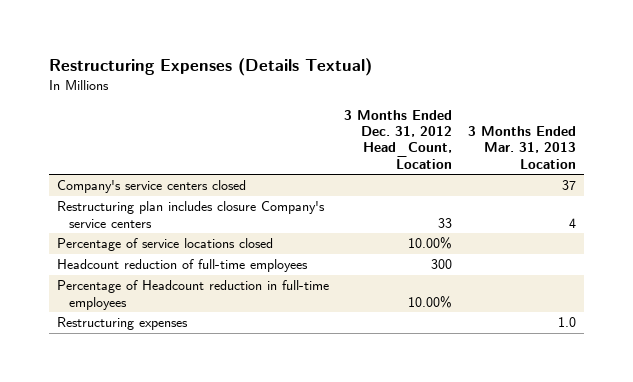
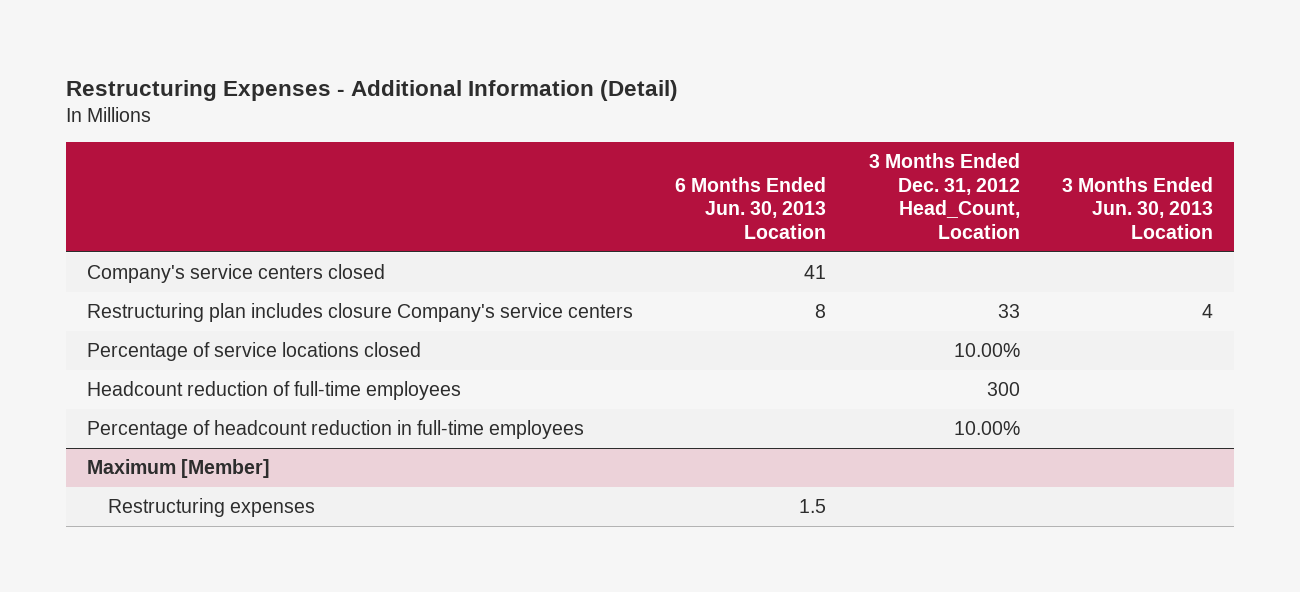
- Restructuring Expenses (Details Textual)
+ Restructuring Expenses - Additional Information (Detail)
- | 3 Months Ended Dec. 31, 2012 Head_Count, Location | 3 Months Ended Mar. 31, 2013 Location
+ | 6 Months Ended Jun. 30, 2013 Location | 3 Months Ended Dec. 31, 2012 Head_Count, Location | 3 Months Ended Jun. 30, 2013 Location
- Percentage of Headcount reduction in full-time employees | 10.00% |
+ Percentage of headcount reduction in full-time employees | | 10.00% |
+ Maximum [Member]

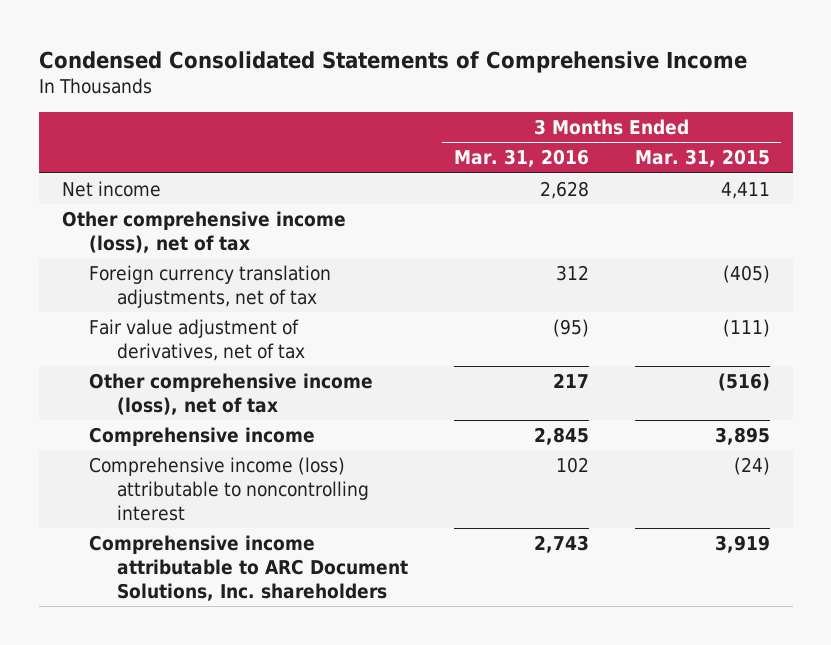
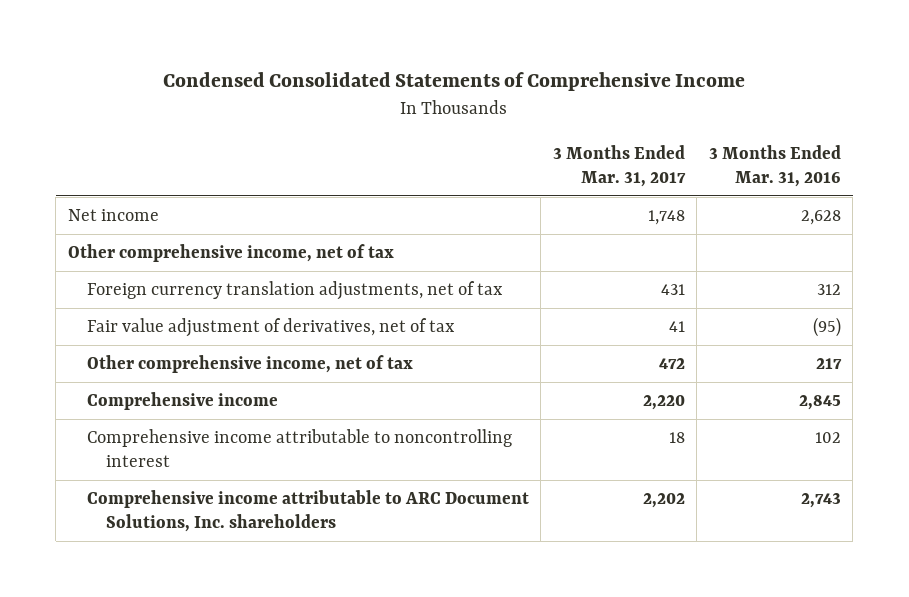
- | 3 Months Ended Mar. 31, 2016 | 3 Months Ended Mar. 31, 2015
+ | 3 Months Ended Mar. 31, 2017 | 3 Months Ended Mar. 31, 2016
- Other comprehensive income (loss), net of tax
+ Other comprehensive income, net of tax
- Other comprehensive income (loss), net of tax | 217 | (516)
+ Other comprehensive income, net of tax | 472 | 217
- Comprehensive income (loss) attributable to noncontrolling interest | 102 | (24)
+ Comprehensive income attributable to noncontrolling interest | 18 | 102

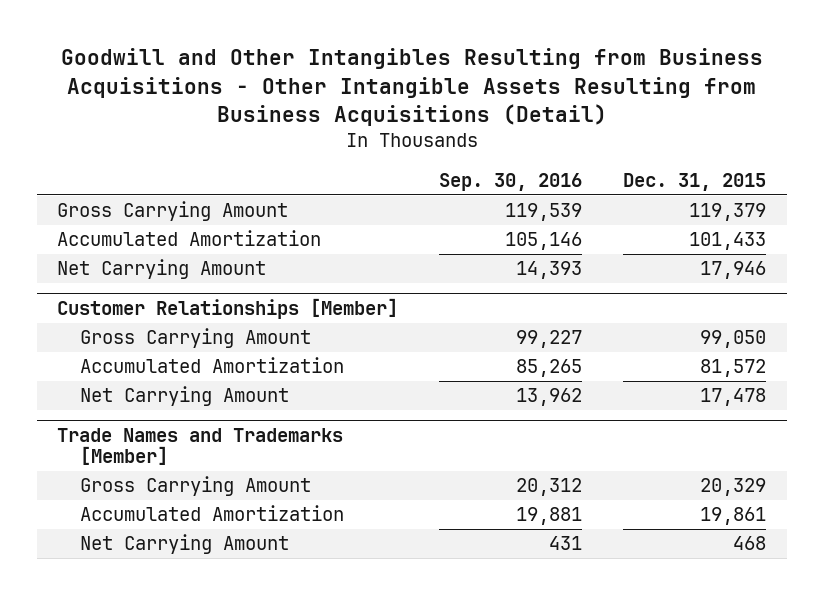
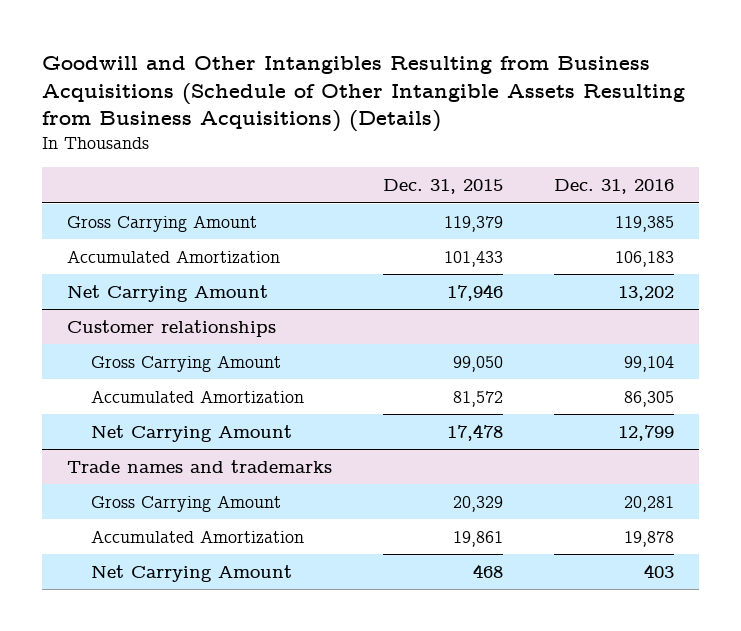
- Goodwill and Other Intangibles Resulting from Business Acquisitions - Other Intangible Assets Resulting from Business Acquisitions (Detail)
+ Goodwill and Other Intangibles Resulting from Business Acquisitions (Schedule of Other Intangible Assets Resulting from Business Acquisitions) (Details)
- | Sep. 30, 2016 | Dec. 31, 2015
+ | Dec. 31, 2015 | Dec. 31, 2016
- Customer Relationships [Member]
+ Customer relationships
- Trade Names and Trademarks [Member]
+ Trade names and trademarks

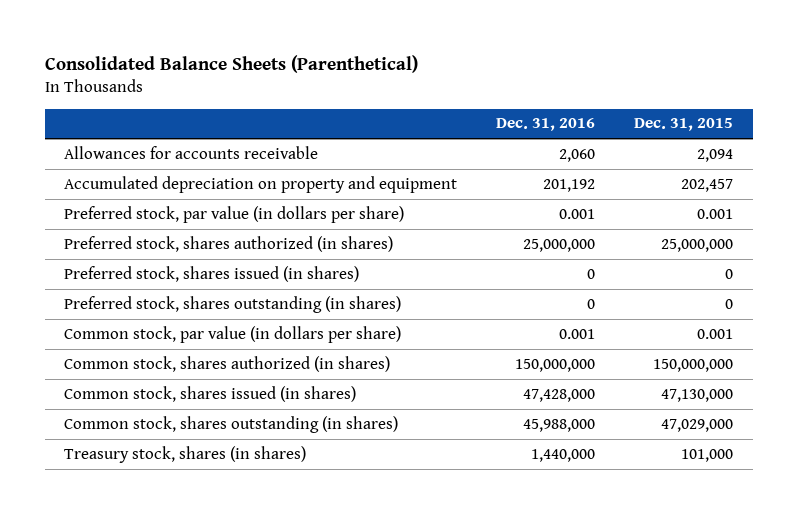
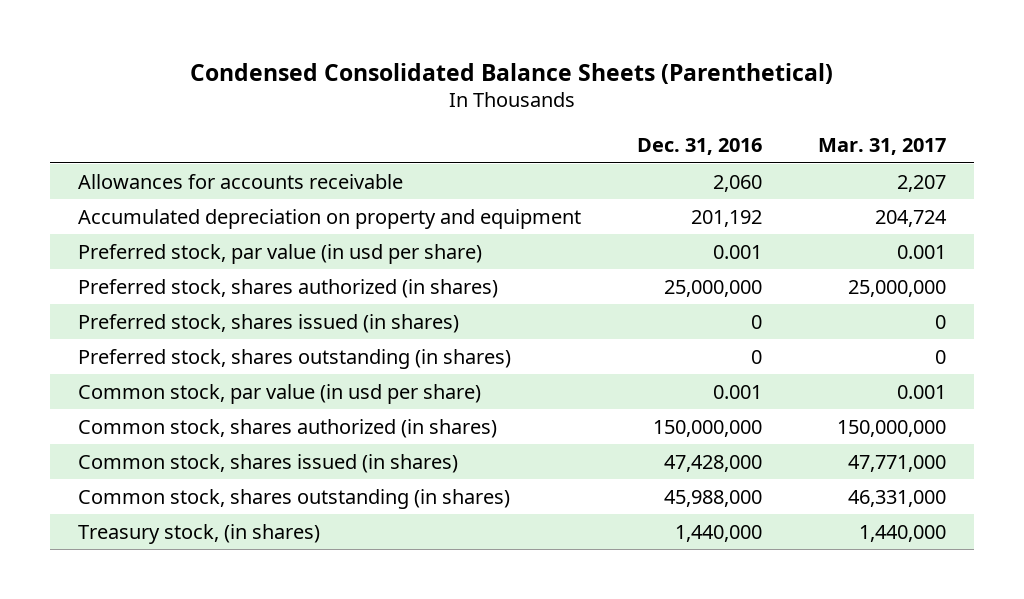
- Consolidated Balance Sheets (Parenthetical)
+ Condensed Consolidated Balance Sheets (Parenthetical)
- | Dec. 31, 2016 | Dec. 31, 2015
+ | Dec. 31, 2016 | Mar. 31, 2017
- Preferred stock, par value (in dollars per share) | 0.001 | 0.001
+ Preferred stock, par value (in usd per share) | 0.001 | 0.001
- Common stock, par value (in dollars per share) | 0.001 | 0.001
+ Common stock, par value (in usd per share) | 0.001 | 0.001
- Treasury stock, shares (in shares) | 1,440,000 | 101,000
+ Treasury stock, (in shares) | 1,440,000 | 1,440,000

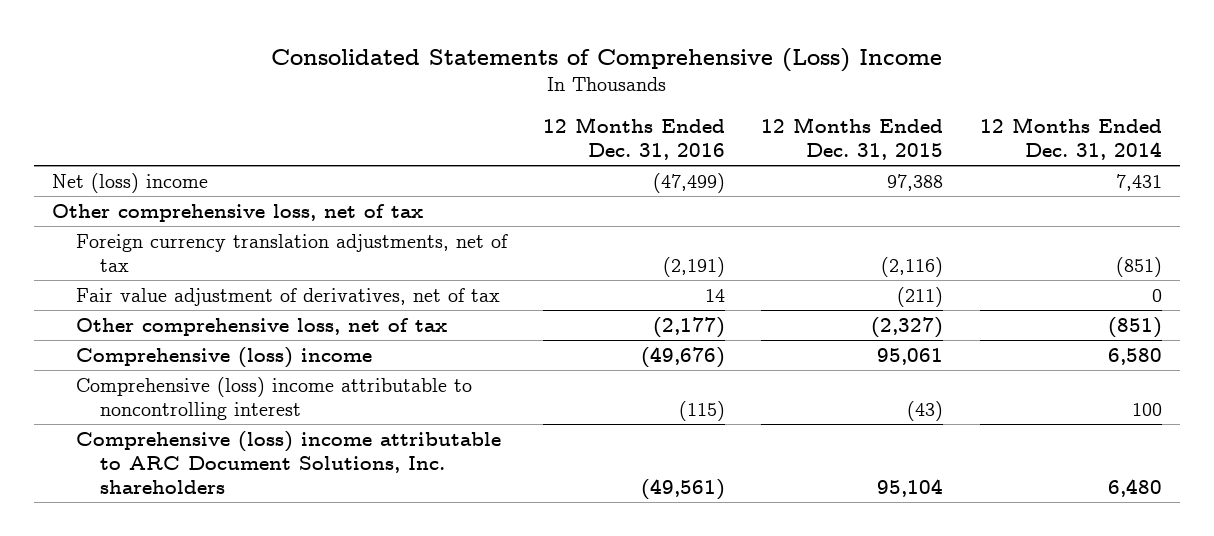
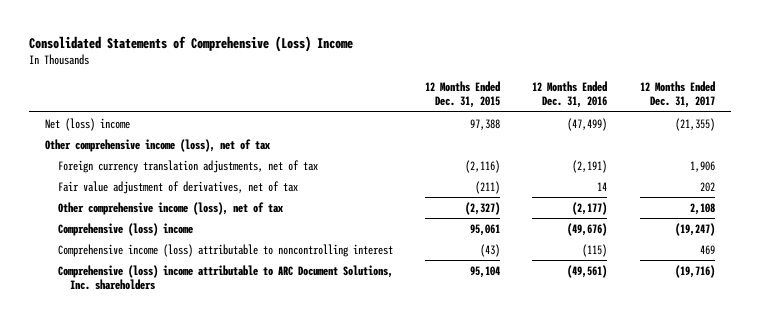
- | 12 Months Ended Dec. 31, 2016 | 12 Months Ended Dec. 31, 2015 | 12 Months Ended Dec. 31, 2014
+ | 12 Months Ended Dec. 31, 2015 | 12 Months Ended Dec. 31, 2016 | 12 Months Ended Dec. 31, 2017
- Other comprehensive loss, net of tax
+ Other comprehensive income (loss), net of tax
- Other comprehensive loss, net of tax | (2,177) | (2,327) | (851)
+ Other comprehensive income (loss), net of tax | (2,327) | (2,177) | 2,108
- Comprehensive (loss) income attributable to noncontrolling interest | (115) | (43) | 100
+ Comprehensive income (loss) attributable to noncontrolling interest | (43) | (115) | 469

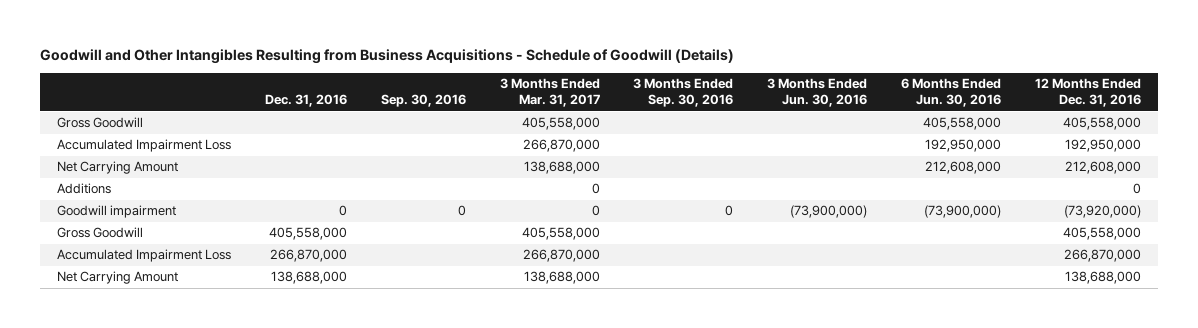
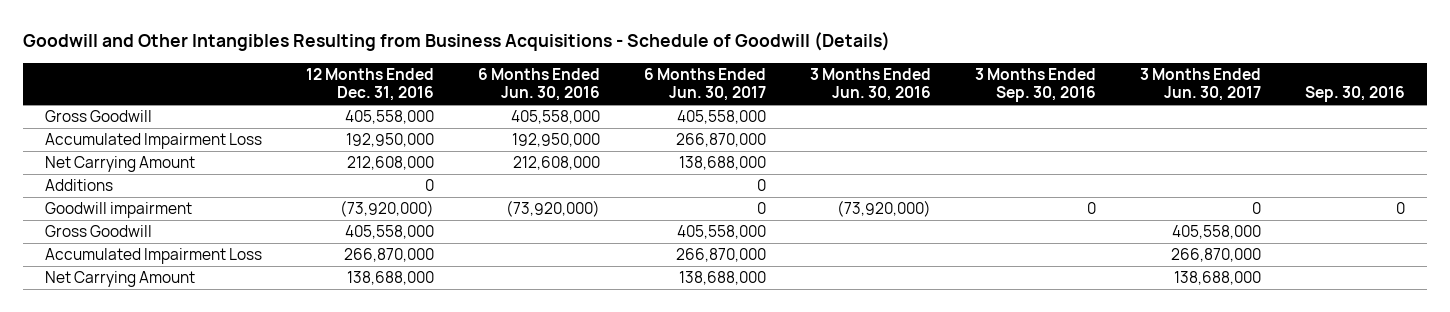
- | Dec. 31, 2016 | Sep. 30, 2016 | 3 Months Ended Mar. 31, 2017 | 3 Months Ended Sep. 30, 2016 | 3 Months Ended Jun. 30, 2016 | 6 Months Ended Jun. 30, 2016 | 12 Months Ended Dec. 31, 2016
+ | 12 Months Ended Dec. 31, 2016 | 6 Months Ended Jun. 30, 2016 | 6 Months Ended Jun. 30, 2017 | 3 Months Ended Jun. 30, 2016 | 3 Months Ended Sep. 30, 2016 | 3 Months Ended Jun. 30, 2017 | Sep. 30, 2016
- Goodwill impairment | 0 | 0 | 0 | 0 | (73,900,000) | (73,900,000) | (73,920,000)
+ Goodwill impairment | (73,920,000) | (73,920,000) | 0 | (73,920,000) | 0 | 0 | 0

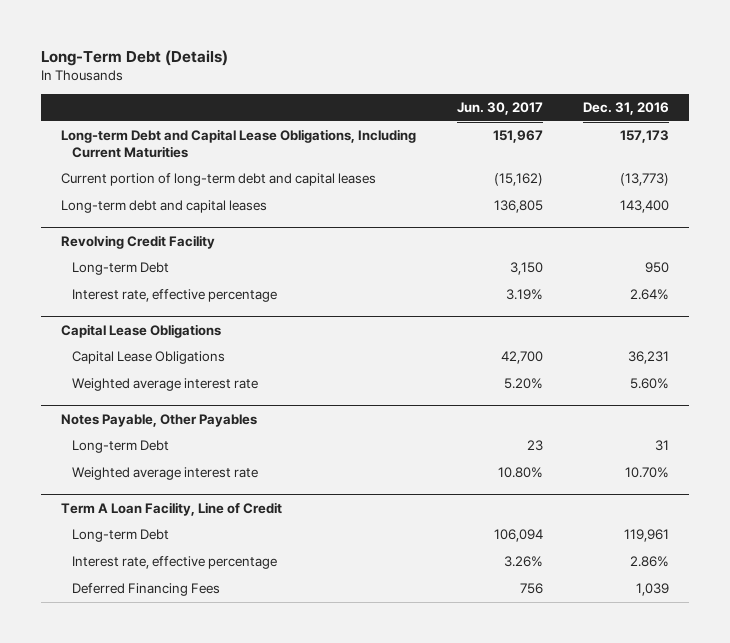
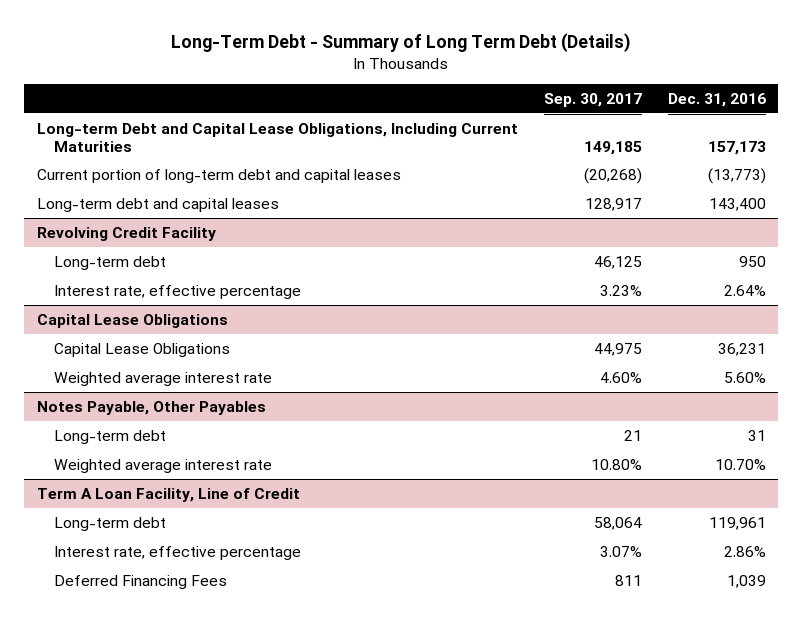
- Long-Term Debt (Details)
+ Long-Term Debt - Summary of Long Term Debt (Details)
- | Jun. 30, 2017 | Dec. 31, 2016
+ | Sep. 30, 2017 | Dec. 31, 2016
@ Revolving Credit Facility
- Long-term Debt | 3,150 | 950
+ Long-term debt | 46,125 | 950
@ Notes Payable, Other Payables
- Long-term Debt | 23 | 31
+ Long-term debt | 21 | 31
@ Term A Loan Facility, Line of Credit
- Long-term Debt | 106,094 | 119,961
+ Long-term debt | 58,064 | 119,961

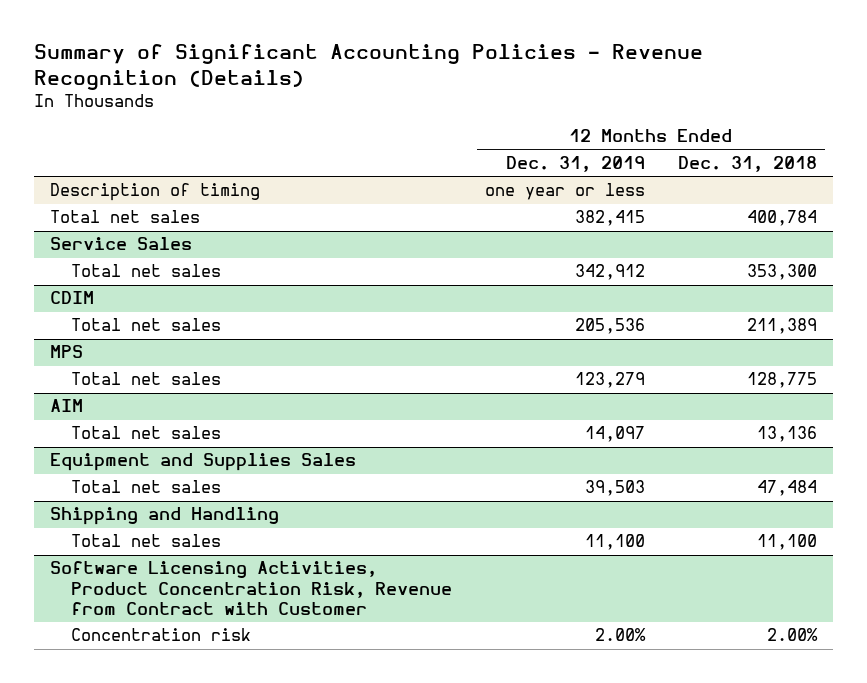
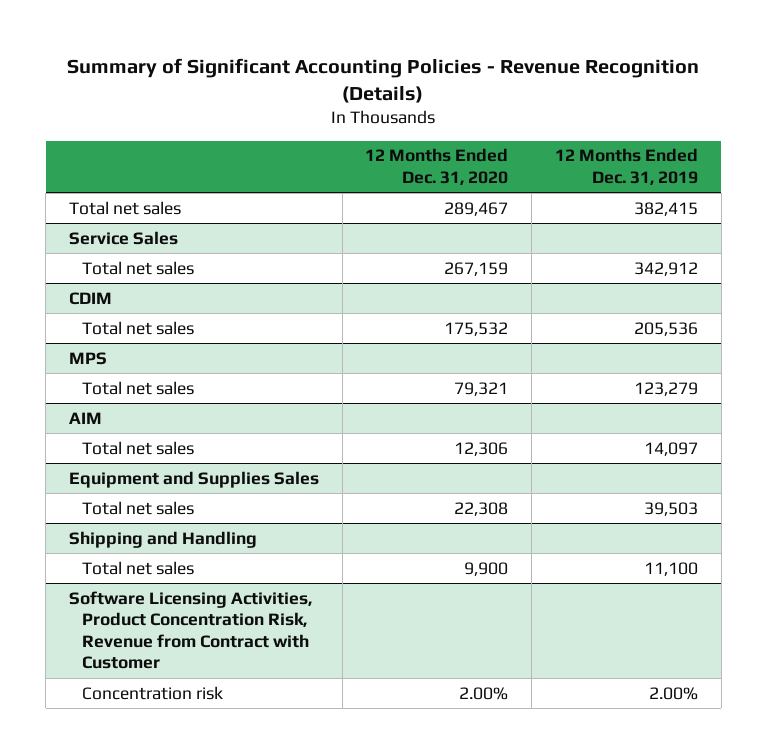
- | 12 Months Ended Dec. 31, 2019 | 12 Months Ended Dec. 31, 2018
+ | 12 Months Ended Dec. 31, 2020 | 12 Months Ended Dec. 31, 2019
- Description of timing | one year or less |

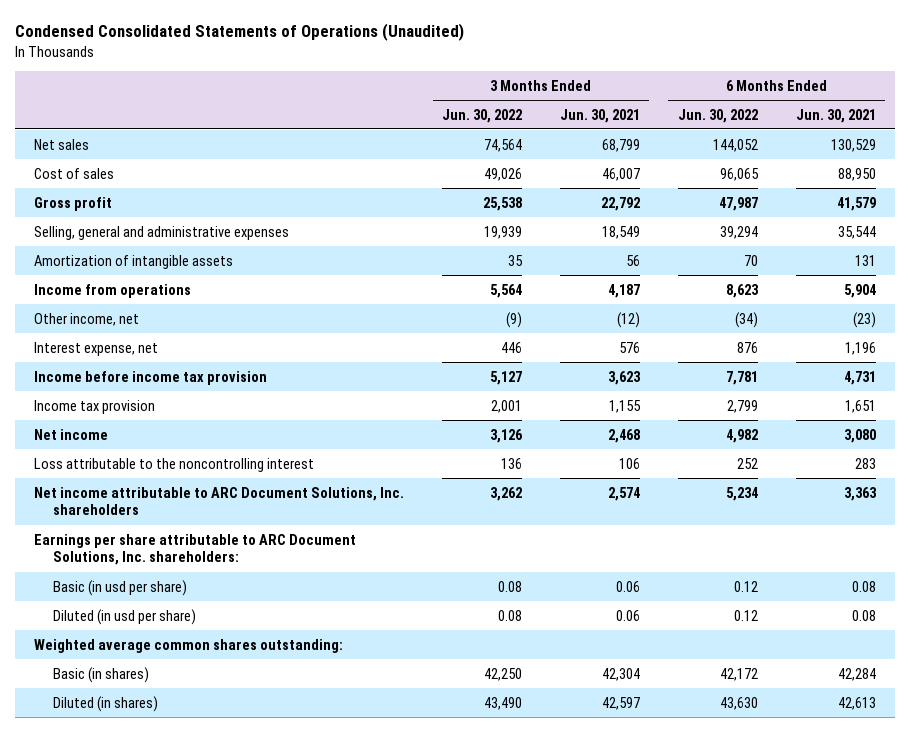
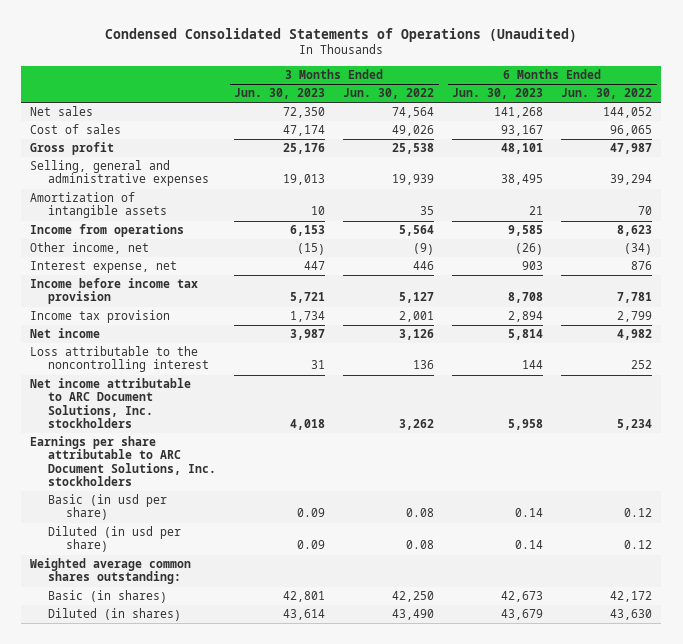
- | 3 Months Ended Jun. 30, 2022 | 3 Months Ended Jun. 30, 2021 | 6 Months Ended Jun. 30, 2022 | 6 Months Ended Jun. 30, 2021
+ | 3 Months Ended Jun. 30, 2023 | 3 Months Ended Jun. 30, 2022 | 6 Months Ended Jun. 30, 2023 | 6 Months Ended Jun. 30, 2022
- Net income attributable to ARC Document Solutions, Inc. shareholders | 3,262 | 2,574 | 5,234 | 3,363
- Earnings per share attributable to ARC Document Solutions, Inc. shareholders:
+ Net income attributable to ARC Document Solutions, Inc. stockholders | 4,018 | 3,262 | 5,958 | 5,234
+ Earnings per share attributable to ARC Document Solutions, Inc. stockholders

